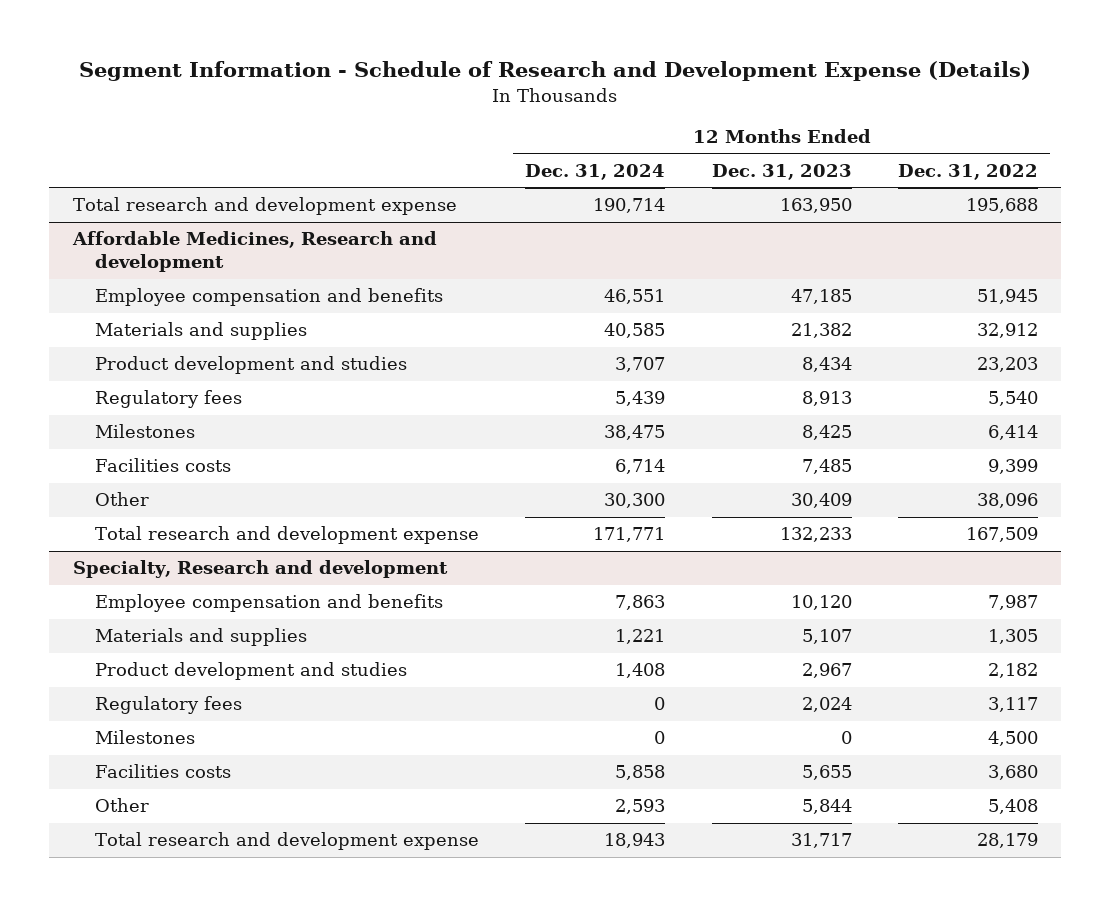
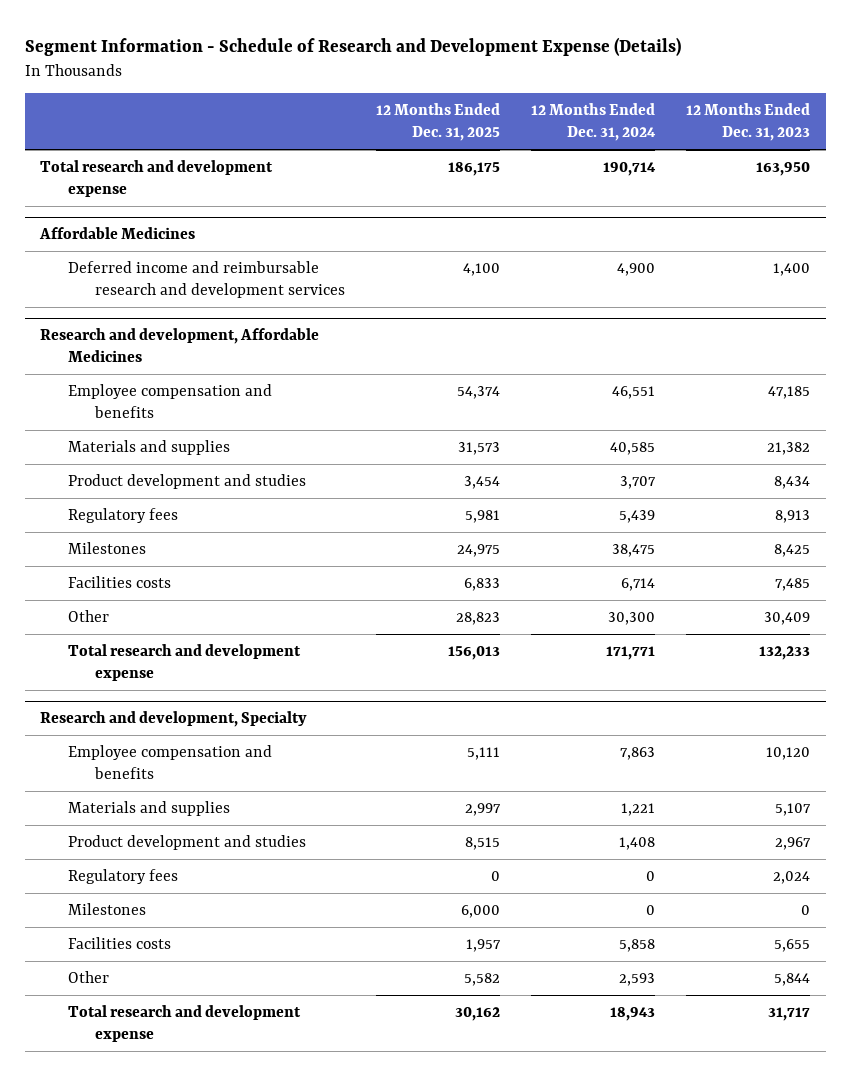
- | 12 Months Ended Dec. 31, 2024 | 12 Months Ended Dec. 31, 2023 | 12 Months Ended Dec. 31, 2022
+ | 12 Months Ended Dec. 31, 2025 | 12 Months Ended Dec. 31, 2024 | 12 Months Ended Dec. 31, 2023
- Affordable Medicines, Research and development
+ Affordable Medicines
+ Deferred income and reimbursable research and development services | 4,100 | 4,900 | 1,400
+ Research and development, Affordable Medicines
- Specialty, Research and development
+ Research and development, Specialty

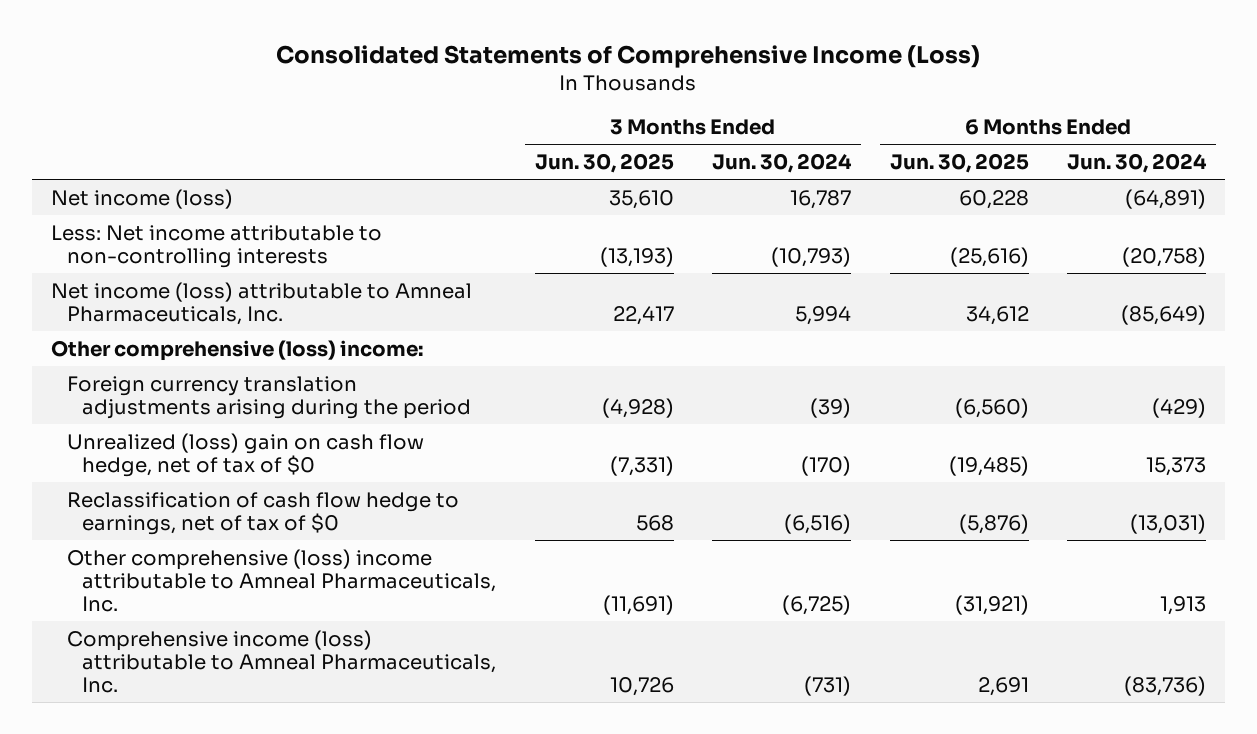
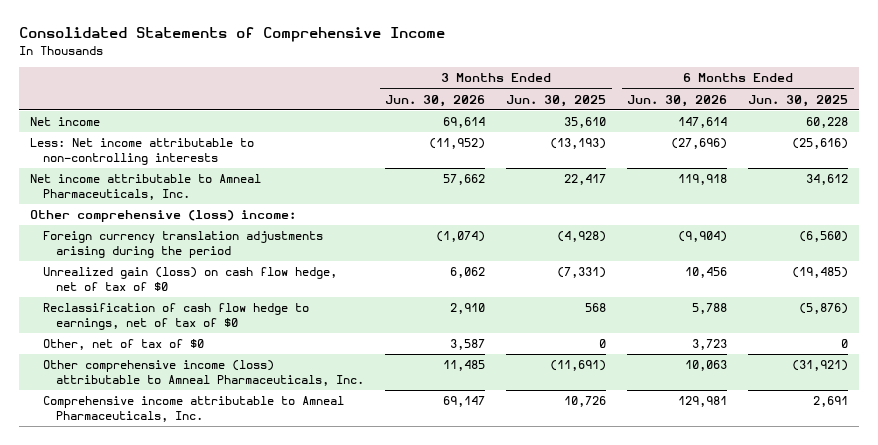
- Consolidated Statements of Comprehensive Income (Loss)
+ Consolidated Statements of Comprehensive Income
- | 3 Months Ended Jun. 30, 2025 | 3 Months Ended Jun. 30, 2024 | 6 Months Ended Jun. 30, 2025 | 6 Months Ended Jun. 30, 2024
+ | 3 Months Ended Jun. 30, 2026 | 3 Months Ended Jun. 30, 2025 | 6 Months Ended Jun. 30, 2026 | 6 Months Ended Jun. 30, 2025
- Net income (loss) | 35,610 | 16,787 | 60,228 | (64,891)
+ Net income | 69,614 | 35,610 | 147,614 | 60,228
- Net income (loss) attributable to Amneal Pharmaceuticals, Inc. | 22,417 | 5,994 | 34,612 | (85,649)
+ Net income attributable to Amneal Pharmaceuticals, Inc. | 57,662 | 22,417 | 119,918 | 34,612
- Unrealized (loss) gain on cash flow hedge, net of tax of $0 | (7,331) | (170) | (19,485) | 15,373
+ Unrealized gain (loss) on cash flow hedge, net of tax of $0 | 6,062 | (7,331) | 10,456 | (19,485)
- Other comprehensive (loss) income attributable to Amneal Pharmaceuticals, Inc. | (11,691) | (6,725) | (31,921) | 1,913
- Comprehensive income (loss) attributable to Amneal Pharmaceuticals, Inc. | 10,726 | (731) | 2,691 | (83,736)
+ Other, net of tax of $0 | 3,587 | 0 | 3,723 | 0
+ Other comprehensive income (loss) attributable to Amneal Pharmaceuticals, Inc. | 11,485 | (11,691) | 10,063 | (31,921)
+ Comprehensive income attributable to Amneal Pharmaceuticals, Inc. | 69,147 | 10,726 | 129,981 | 2,691

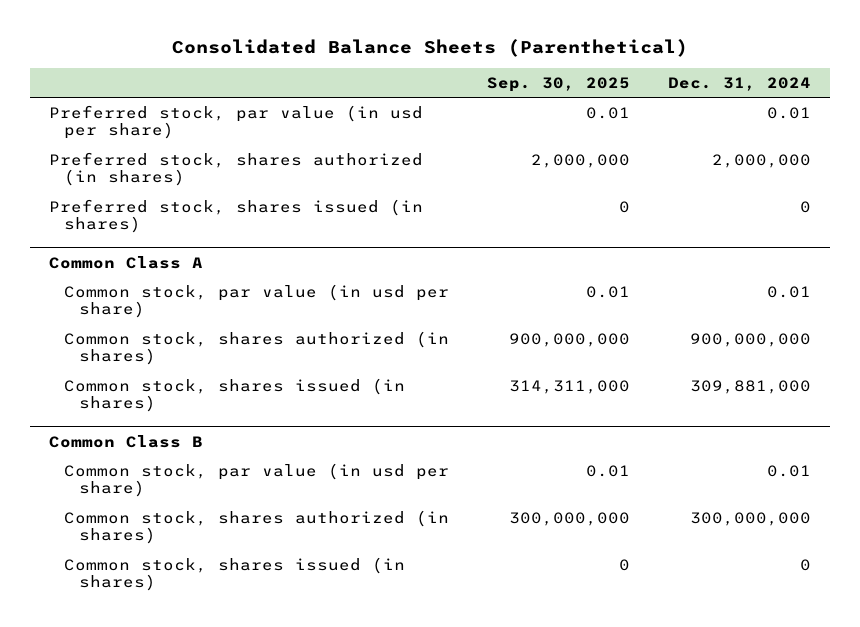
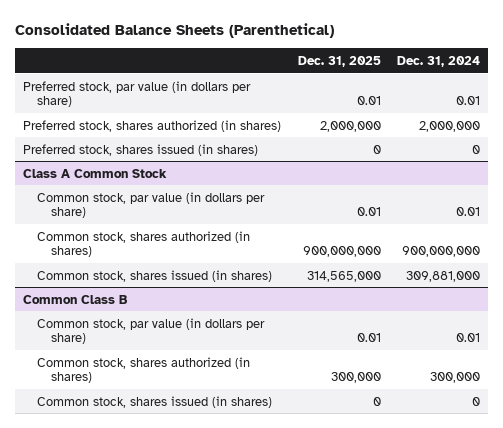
- | Sep. 30, 2025 | Dec. 31, 2024
+ | Dec. 31, 2025 | Dec. 31, 2024
- Preferred stock, par value (in usd per share) | 0.01 | 0.01
+ Preferred stock, par value (in dollars per share) | 0.01 | 0.01
- Common Class A
- Common stock, par value (in usd per share) | 0.01 | 0.01
+ Class A Common Stock
+ Common stock, par value (in dollars per share) | 0.01 | 0.01
@ Common Class B
- Common stock, par value (in usd per share) | 0.01 | 0.01
- Common stock, shares authorized (in shares) | 300,000,000 | 300,000,000
+ Common stock, par value (in dollars per share) | 0.01 | 0.01
+ Common stock, shares authorized (in shares) | 300,000 | 300,000

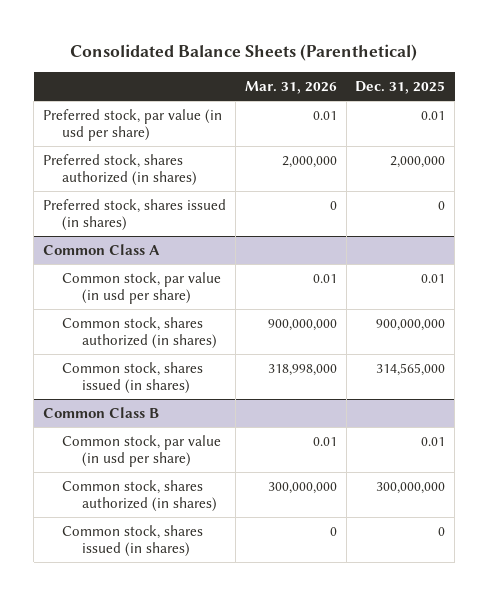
- | Dec. 31, 2025 | Dec. 31, 2024
+ | Mar. 31, 2026 | Dec. 31, 2025
- Preferred stock, par value (in dollars per share) | 0.01 | 0.01
+ Preferred stock, par value (in usd per share) | 0.01 | 0.01
- Class A Common Stock
- Common stock, par value (in dollars per share) | 0.01 | 0.01
+ Common Class A
+ Common stock, par value (in usd per share) | 0.01 | 0.01
@ Common Class B
- Common stock, par value (in dollars per share) | 0.01 | 0.01
- Common stock, shares authorized (in shares) | 300,000 | 300,000
+ Common stock, par value (in usd per share) | 0.01 | 0.01
+ Common stock, shares authorized (in shares) | 300,000,000 | 300,000,000

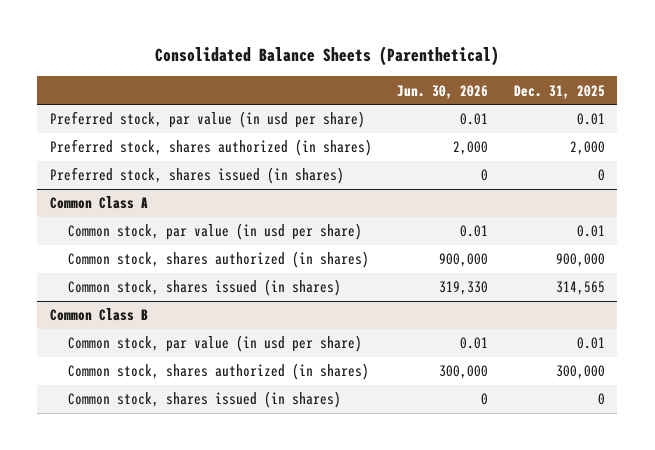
- | Mar. 31, 2026 | Dec. 31, 2025
+ | Jun. 30, 2026 | Dec. 31, 2025
- Preferred stock, shares authorized (in shares) | 2,000,000 | 2,000,000
+ Preferred stock, shares authorized (in shares) | 2,000 | 2,000
@ Common Class A
- Common stock, shares authorized (in shares) | 900,000,000 | 900,000,000
- Common stock, shares issued (in shares) | 318,998,000 | 314,565,000
+ Common stock, shares authorized (in shares) | 900,000 | 900,000
+ Common stock, shares issued (in shares) | 319,330 | 314,565
@ Common Class B
- Common stock, shares authorized (in shares) | 300,000,000 | 300,000,000
+ Common stock, shares authorized (in shares) | 300,000 | 300,000

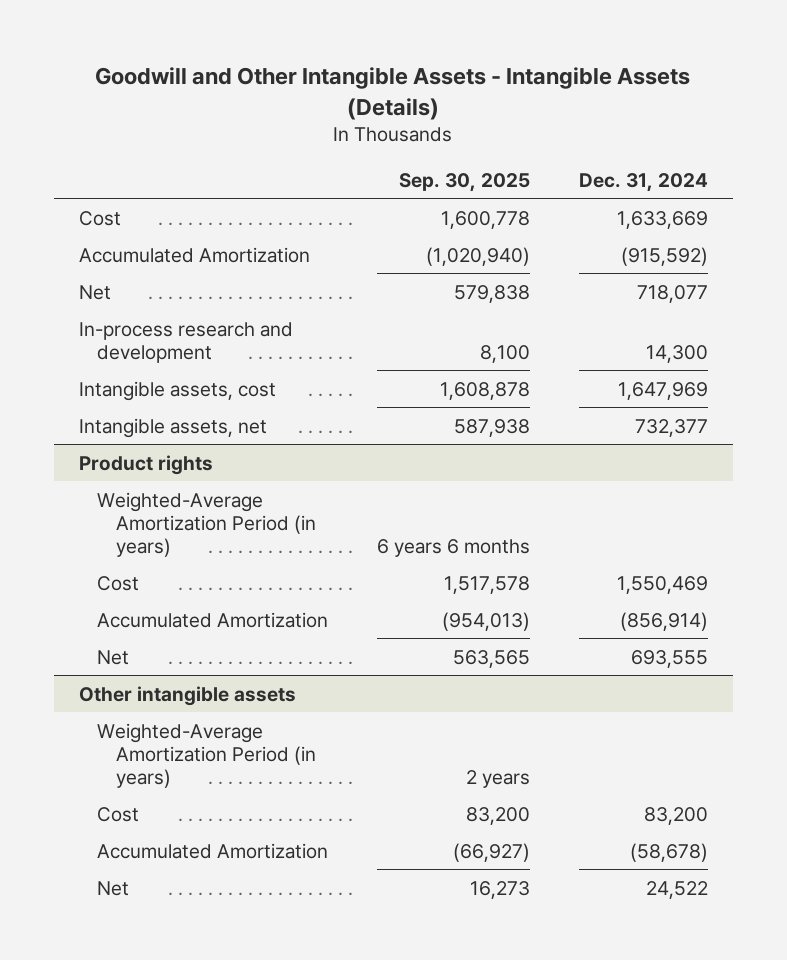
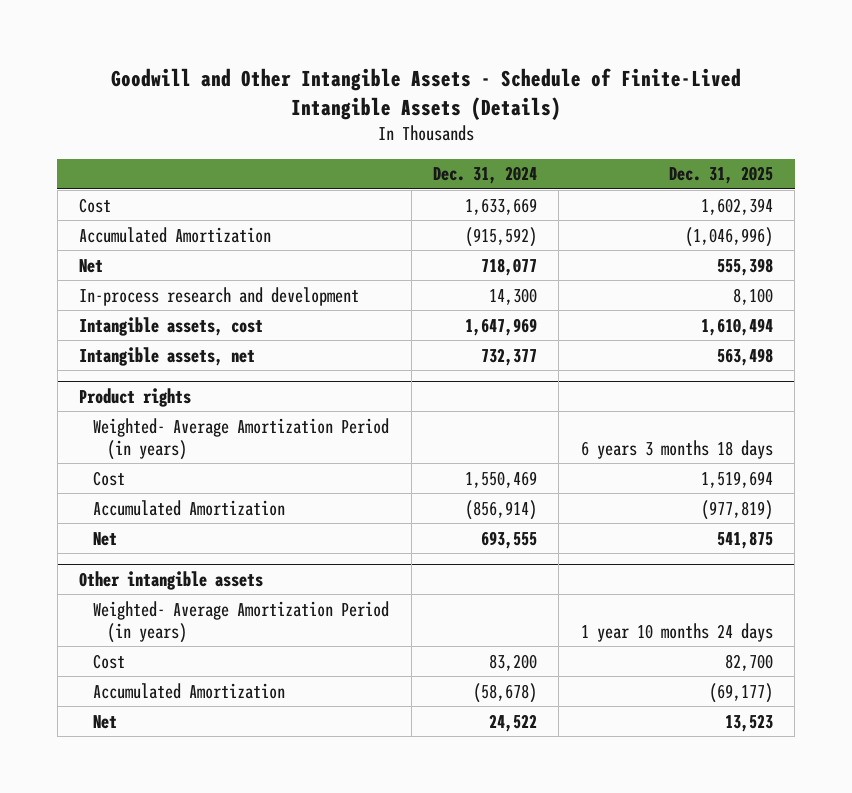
- Goodwill and Other Intangible Assets - Intangible Assets (Details)
+ Goodwill and Other Intangible Assets - Schedule of Finite-Lived Intangible Assets (Details)
- | Sep. 30, 2025 | Dec. 31, 2024
+ | Dec. 31, 2024 | Dec. 31, 2025
@ Product rights
- Weighted-Average Amortization Period (in years) | 6 years 6 months |
+ Weighted- Average Amortization Period (in years) | | 6 years 3 months 18 days
@ Other intangible assets
- Weighted-Average Amortization Period (in years) | 2 years |
+ Weighted- Average Amortization Period (in years) | | 1 year 10 months 24 days

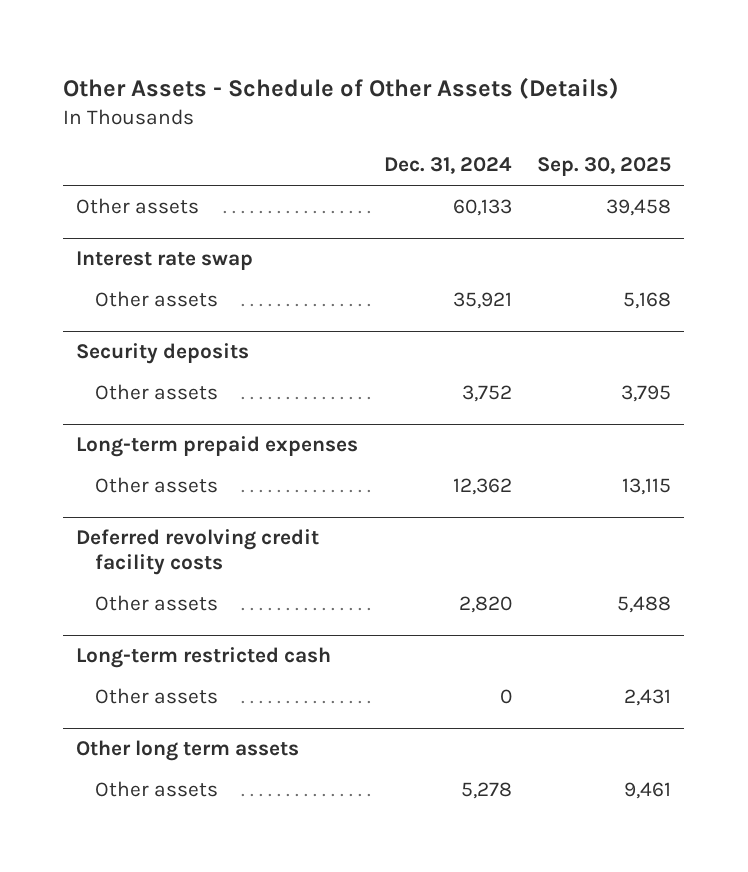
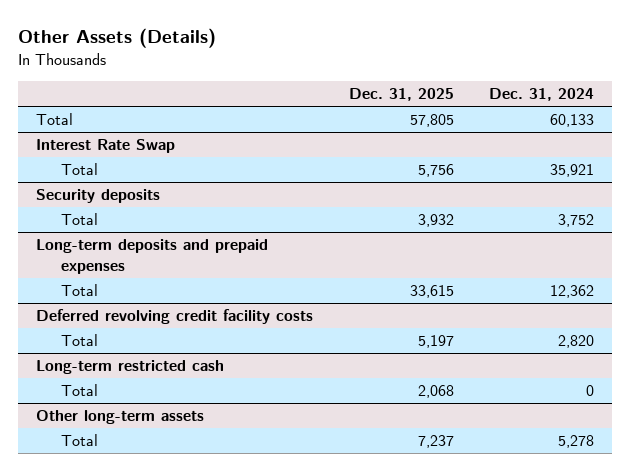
- Other Assets - Schedule of Other Assets (Details)
+ Other Assets (Details)
- | Dec. 31, 2024 | Sep. 30, 2025
+ | Dec. 31, 2025 | Dec. 31, 2024
- Other assets | 60,133 | 39,458
- Interest rate swap
- Other assets | 35,921 | 5,168
+ Total | 57,805 | 60,133
+ Interest Rate Swap
+ Total | 5,756 | 35,921
@ Security deposits
- Other assets | 3,752 | 3,795
- Long-term prepaid expenses
- Other assets | 12,362 | 13,115
@ Security deposits
+ Total | 3,932 | 3,752
+ Long-term deposits and prepaid expenses
+ Total | 33,615 | 12,362
@ Deferred revolving credit facility costs
- Other assets | 2,820 | 5,488
+ Total | 5,197 | 2,820
@ Long-term restricted cash
- Other assets | 0 | 2,431
- Other long term assets
- Other assets | 5,278 | 9,461
@ Long-term restricted cash
+ Total | 2,068 | 0
+ Other long-term assets
+ Total | 7,237 | 5,278

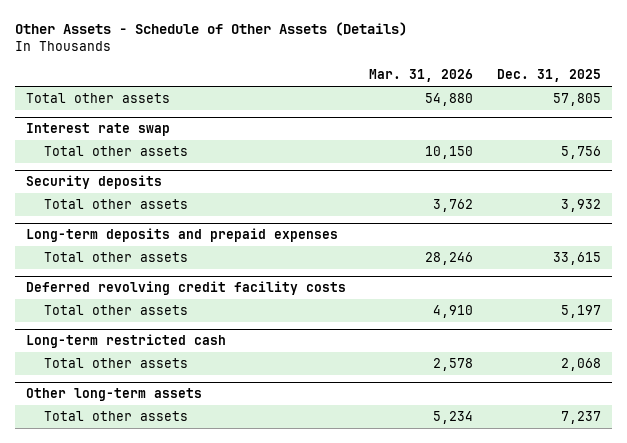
- Other Assets (Details)
+ Other Assets - Schedule of Other Assets (Details)
- | Dec. 31, 2025 | Dec. 31, 2024
+ | Mar. 31, 2026 | Dec. 31, 2025
- Total | 57,805 | 60,133
- Interest Rate Swap
- Total | 5,756 | 35,921
+ Total other assets | 54,880 | 57,805
+ Interest rate swap
+ Total other assets | 10,150 | 5,756
@ Security deposits
- Total | 3,932 | 3,752
+ Total other assets | 3,762 | 3,932
@ Long-term deposits and prepaid expenses
- Total | 33,615 | 12,362
+ Total other assets | 28,246 | 33,615
@ Deferred revolving credit facility costs
- Total | 5,197 | 2,820
+ Total other assets | 4,910 | 5,197
@ Long-term restricted cash
- Total | 2,068 | 0
+ Total other assets | 2,578 | 2,068
@ Other long-term assets
- Total | 7,237 | 5,278
+ Total other assets | 5,234 | 7,237

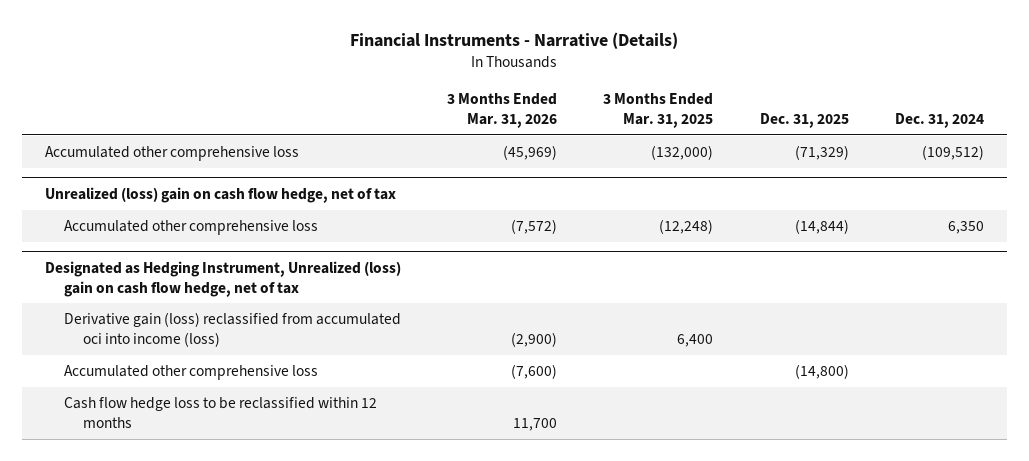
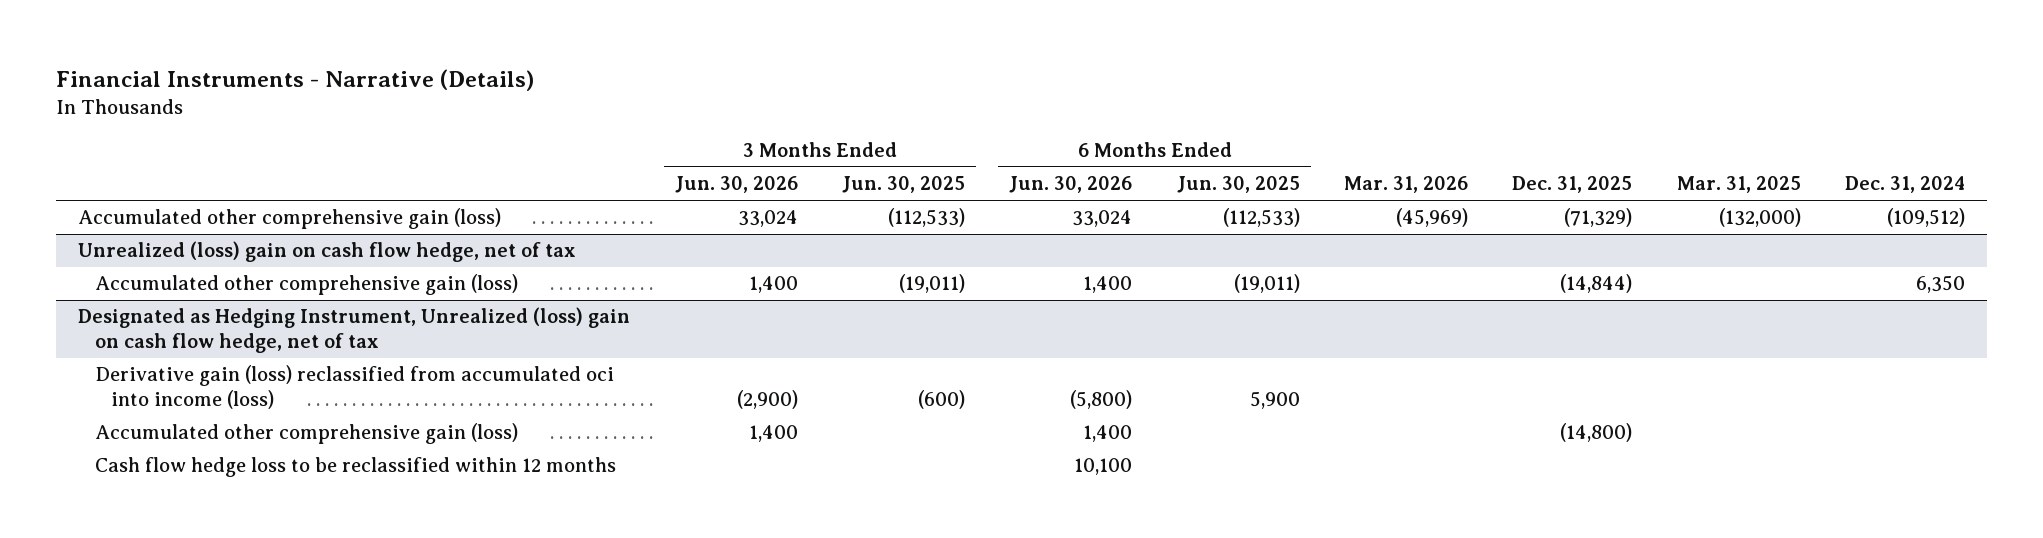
- | 3 Months Ended Mar. 31, 2026 | 3 Months Ended Mar. 31, 2025 | Dec. 31, 2025 | Dec. 31, 2024
+ | 3 Months Ended Jun. 30, 2026 | 3 Months Ended Jun. 30, 2025 | 6 Months Ended Jun. 30, 2026 | 6 Months Ended Jun. 30, 2025 | Mar. 31, 2026 | Dec. 31, 2025 | Mar. 31, 2025 | Dec. 31, 2024
- Accumulated other comprehensive loss | (45,969) | (132,000) | (71,329) | (109,512)
+ Accumulated other comprehensive gain (loss) | 33,024 | (112,533) | 33,024 | (112,533) | (45,969) | (71,329) | (132,000) | (109,512)
@ Unrealized (loss) gain on cash flow hedge, net of tax
- Accumulated other comprehensive loss | (7,572) | (12,248) | (14,844) | 6,350
+ Accumulated other comprehensive gain (loss) | 1,400 | (19,011) | 1,400 | (19,011) | | (14,844) | | 6,350
@ Designated as Hedging Instrument, Unrealized (loss) gain on cash flow hedge, net of tax
- Accumulated other comprehensive loss | (7,600) | | (14,800) |
+ Accumulated other comprehensive gain (loss) | 1,400 | | 1,400 | | | (14,800) | |

